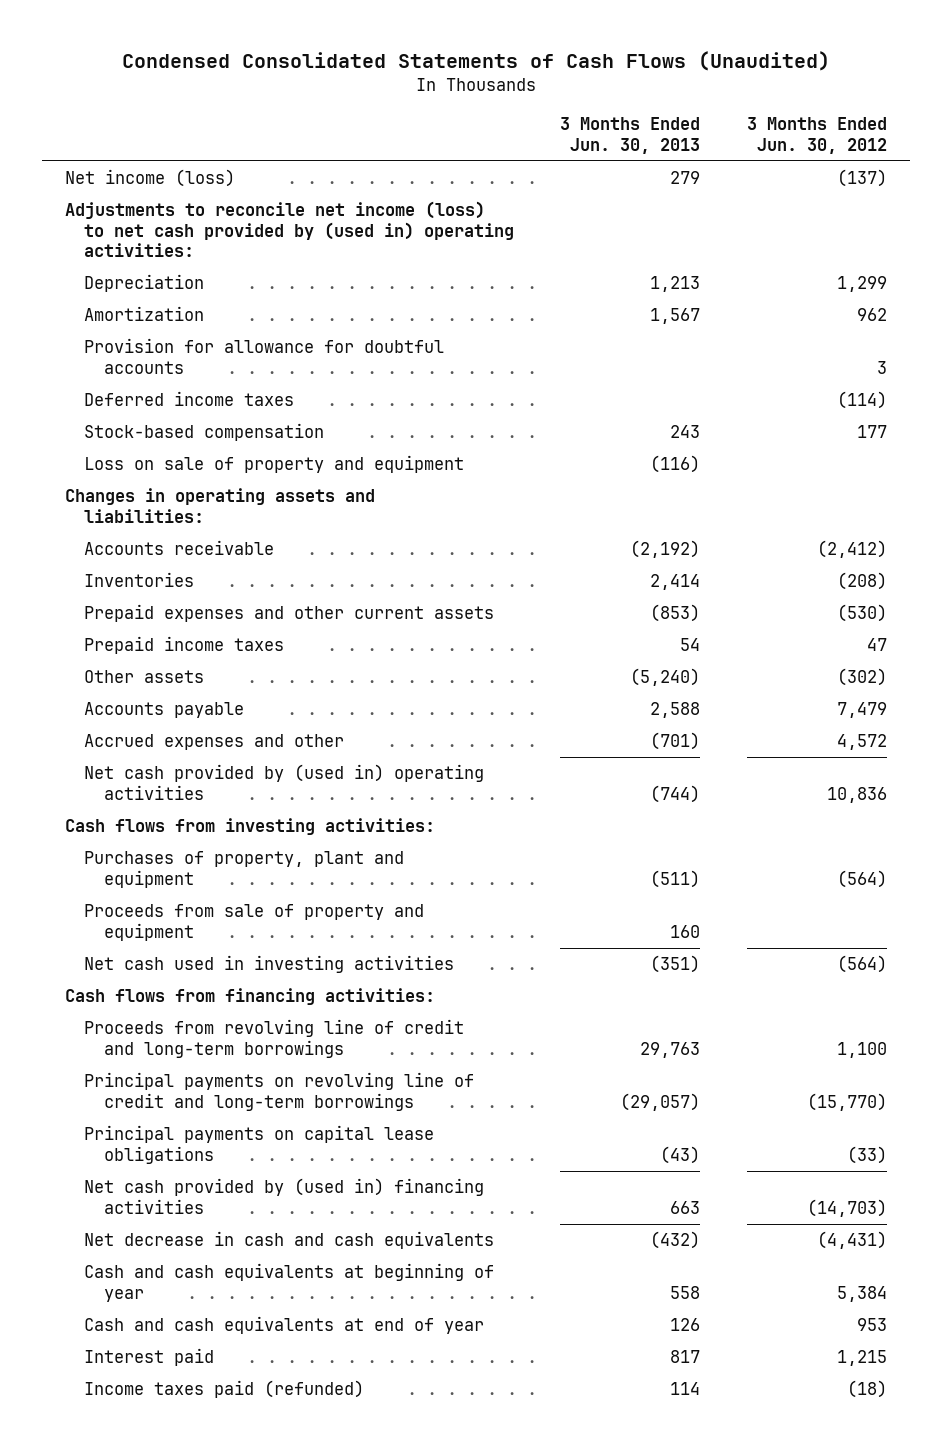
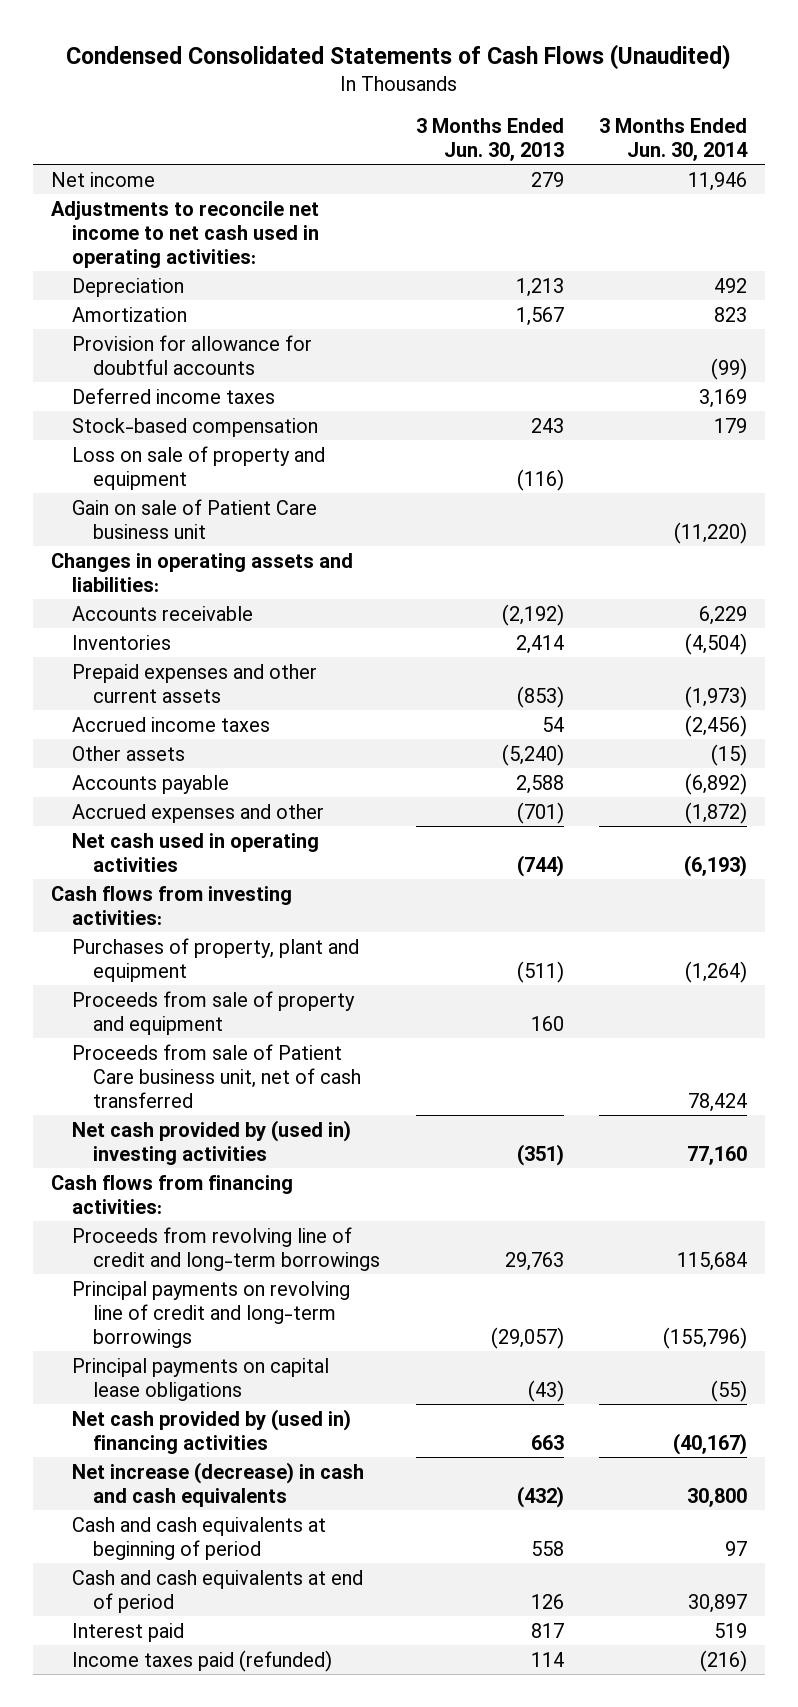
- | 3 Months Ended Jun. 30, 2013 | 3 Months Ended Jun. 30, 2012
+ | 3 Months Ended Jun. 30, 2013 | 3 Months Ended Jun. 30, 2014
- Net income (loss) | 279 | (137)
- Adjustments to reconcile net income (loss) to net cash provided by (used in) operating activities:
+ Net income | 279 | 11,946
+ Adjustments to reconcile net income to net cash used in operating activities:
+ Gain on sale of Patient Care business unit | | (11,220)
- Prepaid income taxes | 54 | 47
+ Accrued income taxes | 54 | (2,456)
- Net cash provided by (used in) operating activities | (744) | 10,836
+ Net cash used in operating activities | (744) | (6,193)
- Net cash used in investing activities | (351) | (564)
+ Proceeds from sale of Patient Care business unit, net of cash transferred | | 78,424
+ Net cash provided by (used in) investing activities | (351) | 77,160
- Net decrease in cash and cash equivalents | (432) | (4,431)
- Cash and cash equivalents at beginning of year | 558 | 5,384
- Cash and cash equivalents at end of year | 126 | 953
+ Net increase (decrease) in cash and cash equivalents | (432) | 30,800
+ Cash and cash equivalents at beginning of period | 558 | 97
+ Cash and cash equivalents at end of period | 126 | 30,897

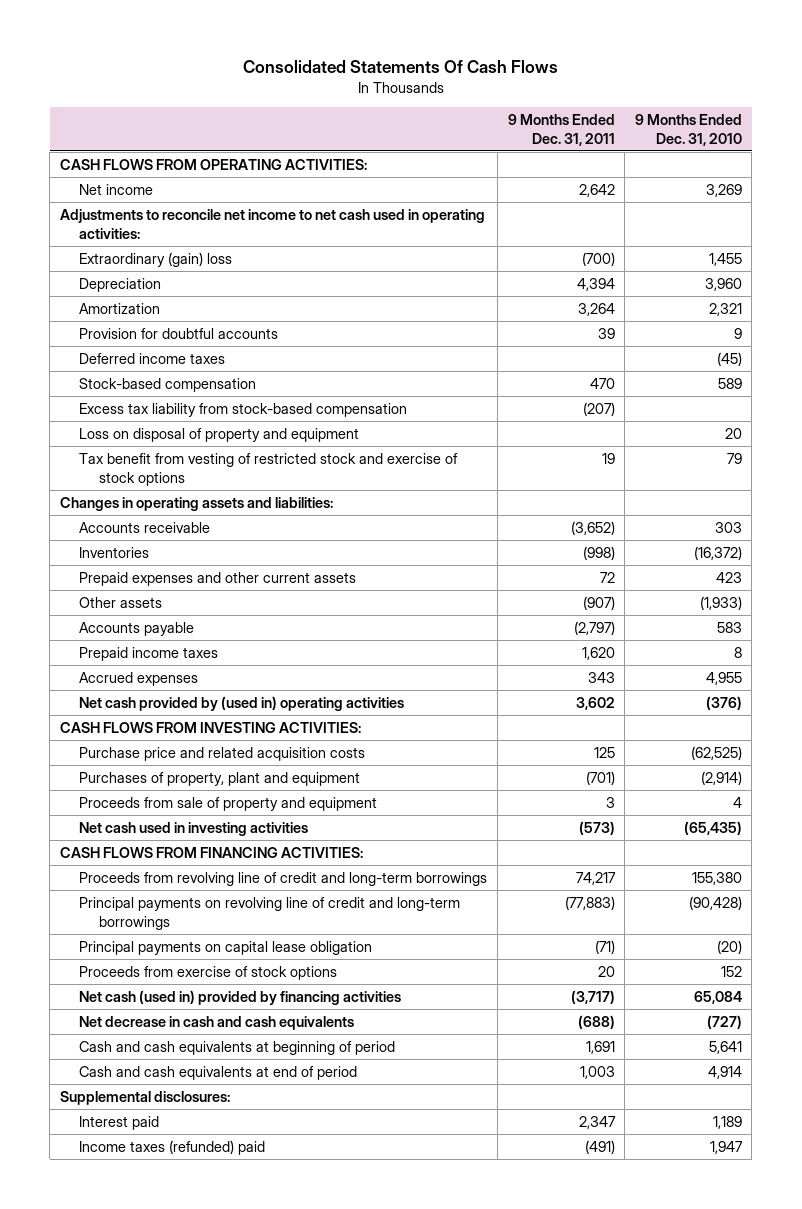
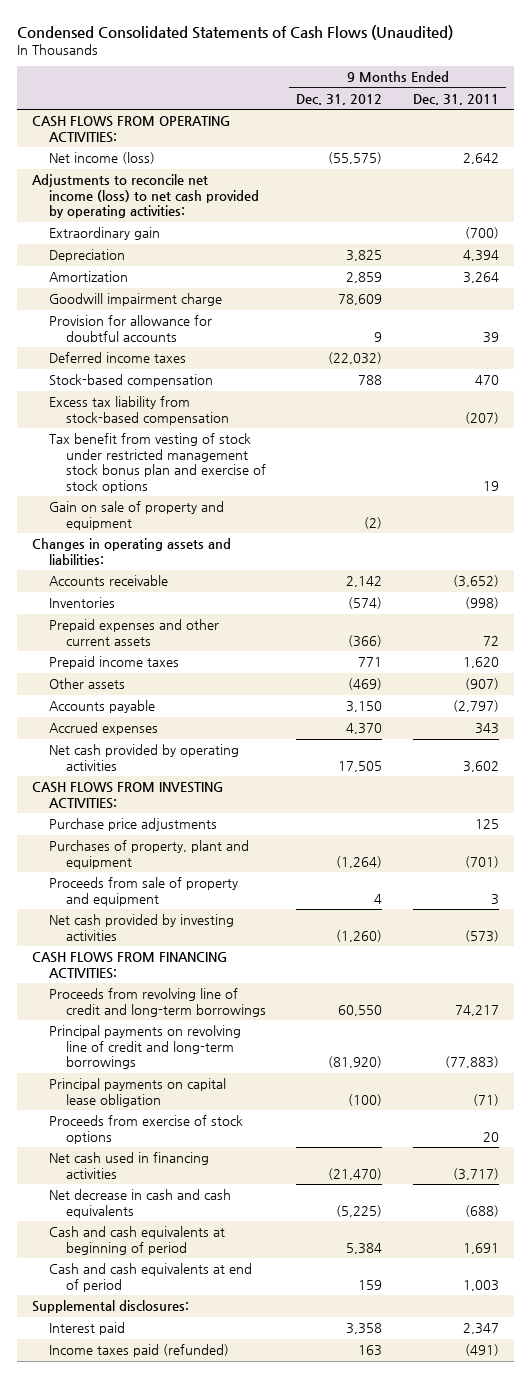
- Consolidated Statements Of Cash Flows
+ Condensed Consolidated Statements of Cash Flows (Unaudited)
- | 9 Months Ended Dec. 31, 2011 | 9 Months Ended Dec. 31, 2010
+ | 9 Months Ended Dec. 31, 2012 | 9 Months Ended Dec. 31, 2011
- Net income | 2,642 | 3,269
- Adjustments to reconcile net income to net cash used in operating activities:
- Extraordinary (gain) loss | (700) | 1,455
+ Net income (loss) | (55,575) | 2,642
+ Adjustments to reconcile net income (loss) to net cash provided by operating activities:
+ Extraordinary gain | | (700)
- Provision for doubtful accounts | 39 | 9
+ Goodwill impairment charge | 78,609 |
+ Provision for allowance for doubtful accounts | 9 | 39
- Loss on disposal of property and equipment | | 20
- Tax benefit from vesting of restricted stock and exercise of stock options | 19 | 79
+ Tax benefit from vesting of stock under restricted management stock bonus plan and exercise of stock options | | 19
+ Gain on sale of property and equipment | (2) |
moved up: Prepaid income taxes | 771 | 1,620
- Net cash provided by (used in) operating activities | 3,602 | (376)
+ Net cash provided by operating activities | 17,505 | 3,602
- Purchase price and related acquisition costs | 125 | (62,525)
+ Purchase price adjustments | | 125
- Net cash used in investing activities | (573) | (65,435)
+ Net cash provided by investing activities | (1,260) | (573)
- Net cash (used in) provided by financing activities | (3,717) | 65,084
+ Net cash used in financing activities | (21,470) | (3,717)
- Income taxes (refunded) paid | (491) | 1,947
+ Income taxes paid (refunded) | 163 | (491)

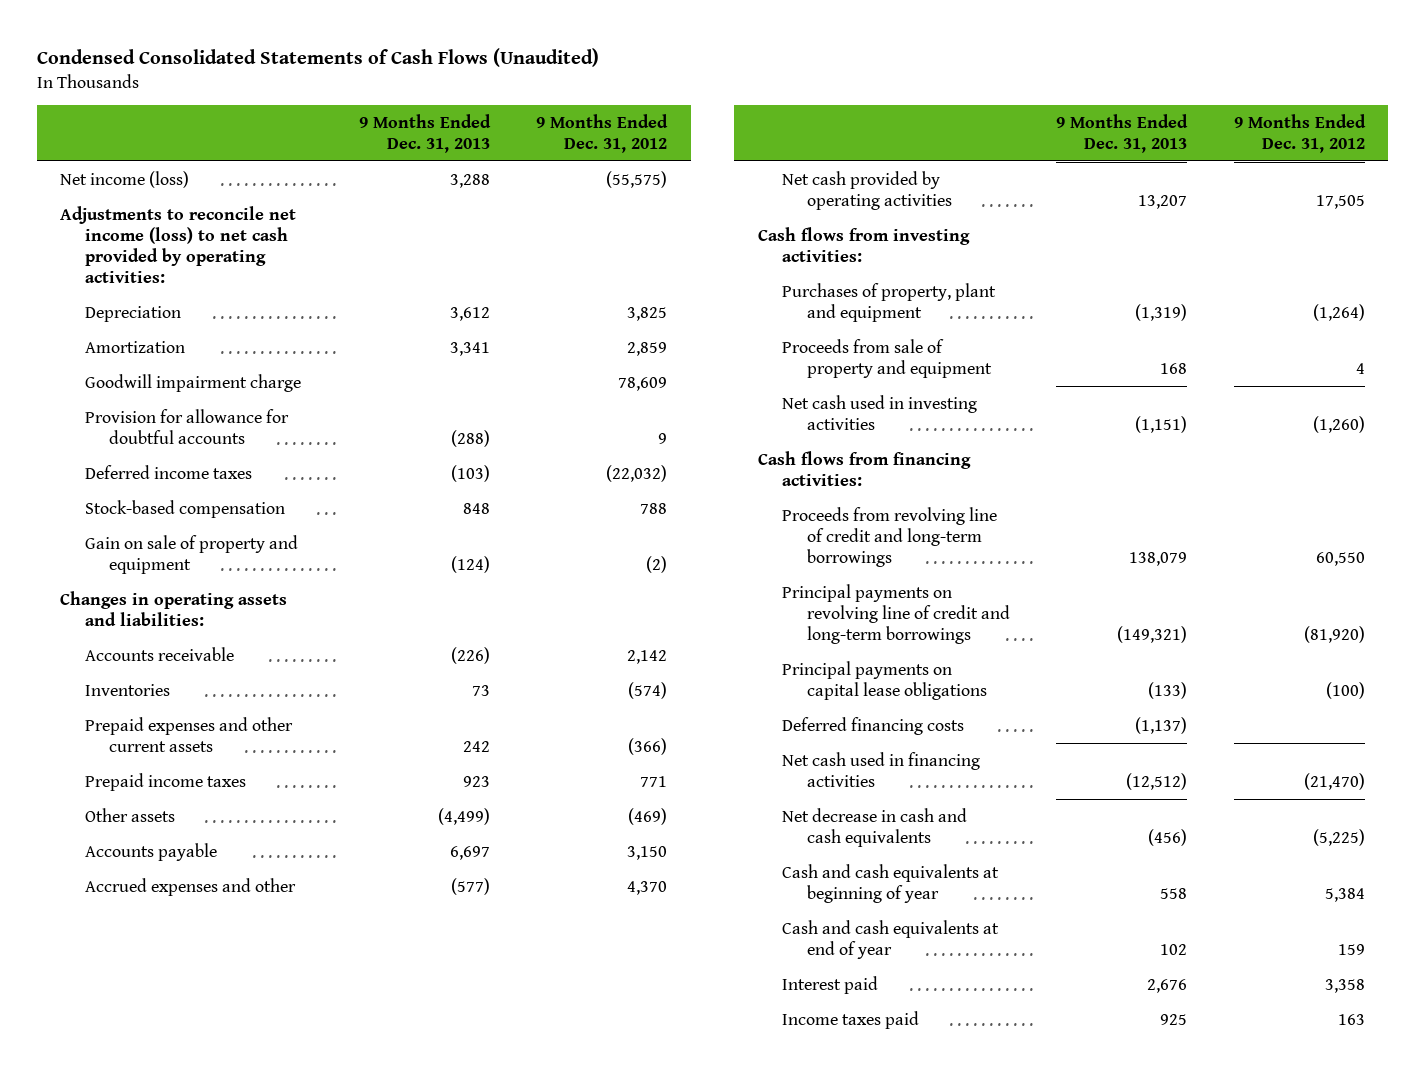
- | 9 Months Ended Dec. 31, 2012 | 9 Months Ended Dec. 31, 2011
+ | 9 Months Ended Dec. 31, 2013 | 9 Months Ended Dec. 31, 2012
- CASH FLOWS FROM OPERATING ACTIVITIES:
- Extraordinary gain | | (700)
- Excess tax liability from stock-based compensation | | (207)
- Tax benefit from vesting of stock under restricted management stock bonus plan and exercise of stock options | | 19
- Accrued expenses | 4,370 | 343
+ Accrued expenses and other | (577) | 4,370
- CASH FLOWS FROM INVESTING ACTIVITIES:
- Purchase price adjustments | | 125
+ Cash flows from investing activities:
- Net cash provided by investing activities | (1,260) | (573)
- CASH FLOWS FROM FINANCING ACTIVITIES:
+ Net cash used in investing activities | (1,151) | (1,260)
+ Cash flows from financing activities:
- Principal payments on capital lease obligation | (100) | (71)
- Proceeds from exercise of stock options | | 20
+ Principal payments on capital lease obligations | (133) | (100)
+ Deferred financing costs | (1,137) |
- Cash and cash equivalents at beginning of period | 5,384 | 1,691
- Cash and cash equivalents at end of period | 159 | 1,003
- Supplemental disclosures:
+ Cash and cash equivalents at beginning of year | 558 | 5,384
+ Cash and cash equivalents at end of year | 102 | 159
- Income taxes paid (refunded) | 163 | (491)
+ Income taxes paid | 925 | 163

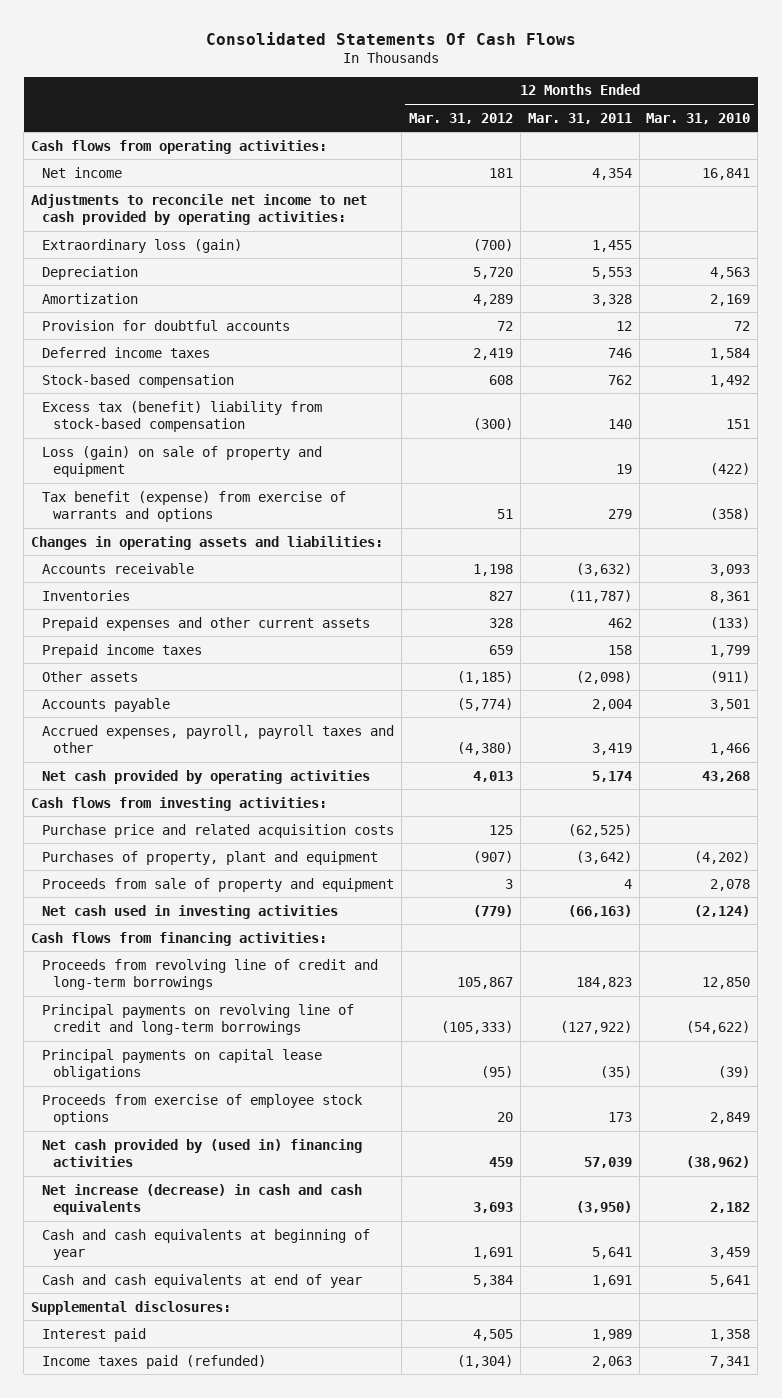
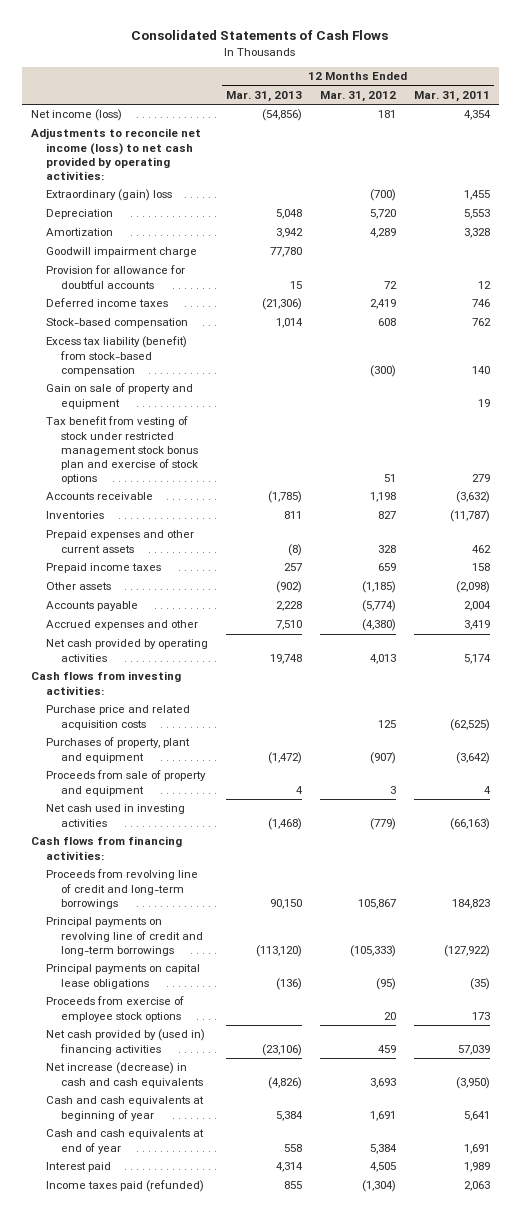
- Consolidated Statements Of Cash Flows
+ Consolidated Statements of Cash Flows
- | 12 Months Ended Mar. 31, 2012 | 12 Months Ended Mar. 31, 2011 | 12 Months Ended Mar. 31, 2010
+ | 12 Months Ended Mar. 31, 2013 | 12 Months Ended Mar. 31, 2012 | 12 Months Ended Mar. 31, 2011
- Cash flows from operating activities:
- Net income | 181 | 4,354 | 16,841
- Adjustments to reconcile net income to net cash provided by operating activities:
- Extraordinary loss (gain) | (700) | 1,455 |
+ Net income (loss) | (54,856) | 181 | 4,354
+ Adjustments to reconcile net income (loss) to net cash provided by operating activities:
+ Extraordinary (gain) loss | | (700) | 1,455
- Provision for doubtful accounts | 72 | 12 | 72
+ Goodwill impairment charge | 77,780 | |
+ Provision for allowance for doubtful accounts | 15 | 72 | 12
- Excess tax (benefit) liability from stock-based compensation | (300) | 140 | 151
- Loss (gain) on sale of property and equipment | | 19 | (422)
- Tax benefit (expense) from exercise of warrants and options | 51 | 279 | (358)
- Changes in operating assets and liabilities:
+ Excess tax liability (benefit) from stock-based compensation | | (300) | 140
+ Gain on sale of property and equipment | | | 19
+ Tax benefit from vesting of stock under restricted management stock bonus plan and exercise of stock options | | 51 | 279
- Accrued expenses, payroll, payroll taxes and other | (4,380) | 3,419 | 1,466
+ Accrued expenses and other | 7,510 | (4,380) | 3,419
- Supplemental disclosures:

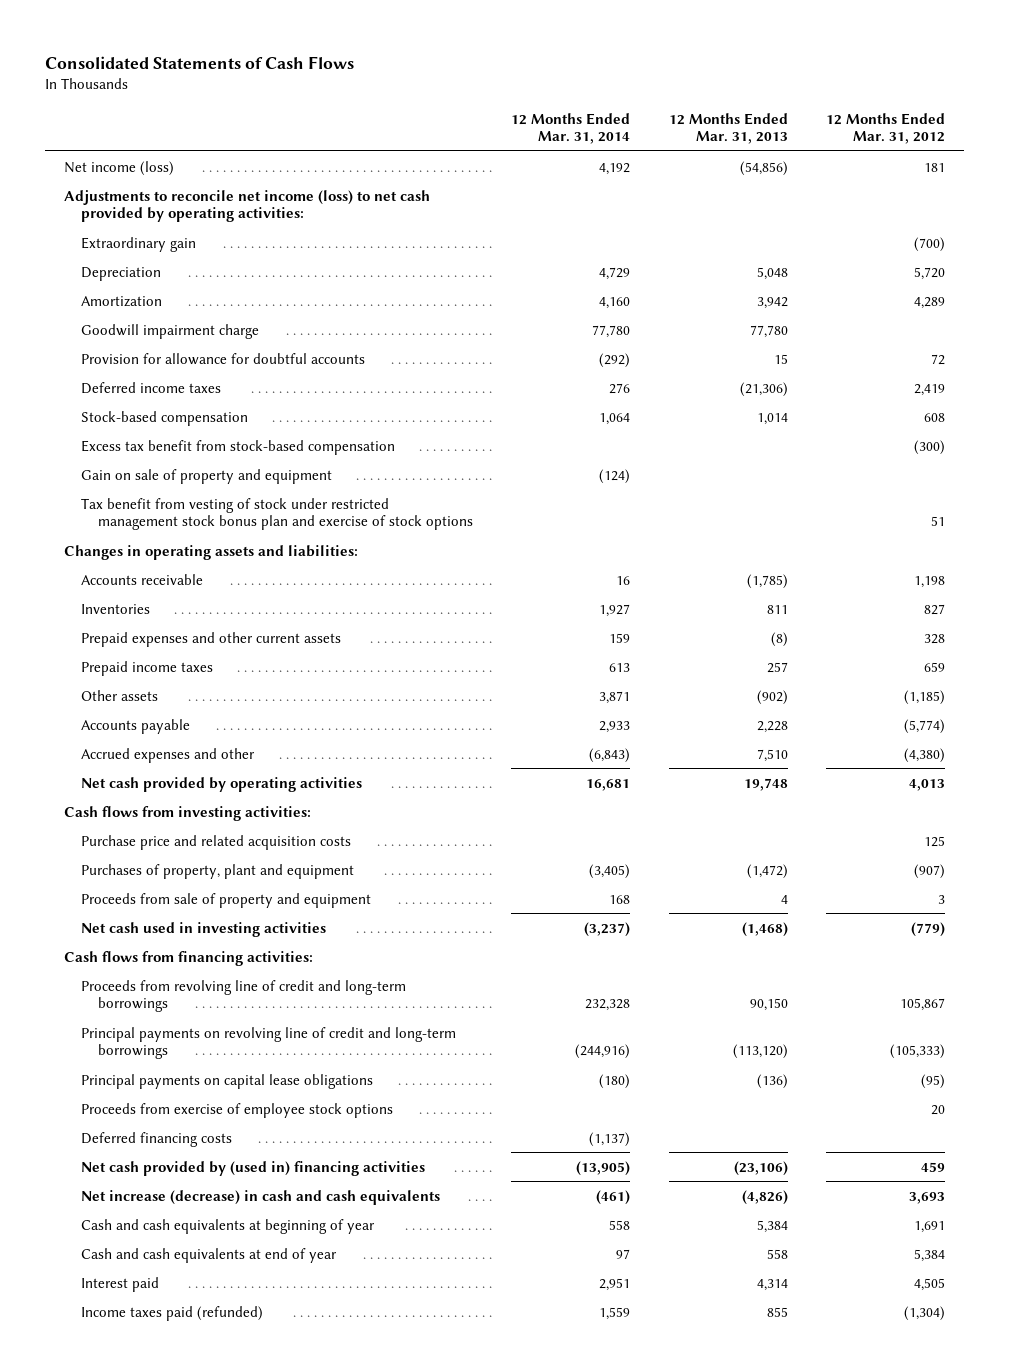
- | 12 Months Ended Mar. 31, 2013 | 12 Months Ended Mar. 31, 2012 | 12 Months Ended Mar. 31, 2011
+ | 12 Months Ended Mar. 31, 2014 | 12 Months Ended Mar. 31, 2013 | 12 Months Ended Mar. 31, 2012
- Extraordinary (gain) loss | | (700) | 1,455
+ Extraordinary gain | | | (700)
- Excess tax liability (benefit) from stock-based compensation | | (300) | 140
+ Excess tax benefit from stock-based compensation | | | (300)
+ Changes in operating assets and liabilities:
+ Deferred financing costs | (1,137) | |

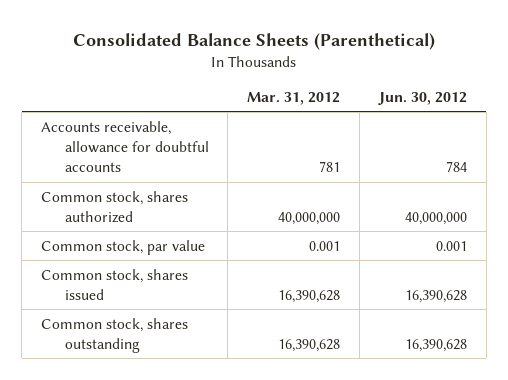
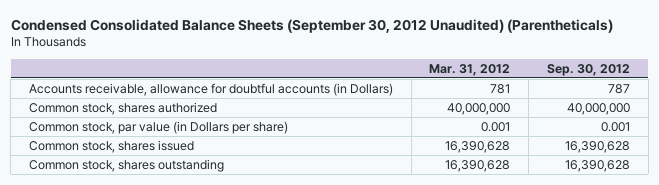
- Consolidated Balance Sheets (Parenthetical)
+ Condensed Consolidated Balance Sheets (September 30, 2012 Unaudited) (Parentheticals)
- | Mar. 31, 2012 | Jun. 30, 2012
+ | Mar. 31, 2012 | Sep. 30, 2012
- Accounts receivable, allowance for doubtful accounts | 781 | 784
+ Accounts receivable, allowance for doubtful accounts (in Dollars) | 781 | 787
- Common stock, par value | 0.001 | 0.001
+ Common stock, par value (in Dollars per share) | 0.001 | 0.001

